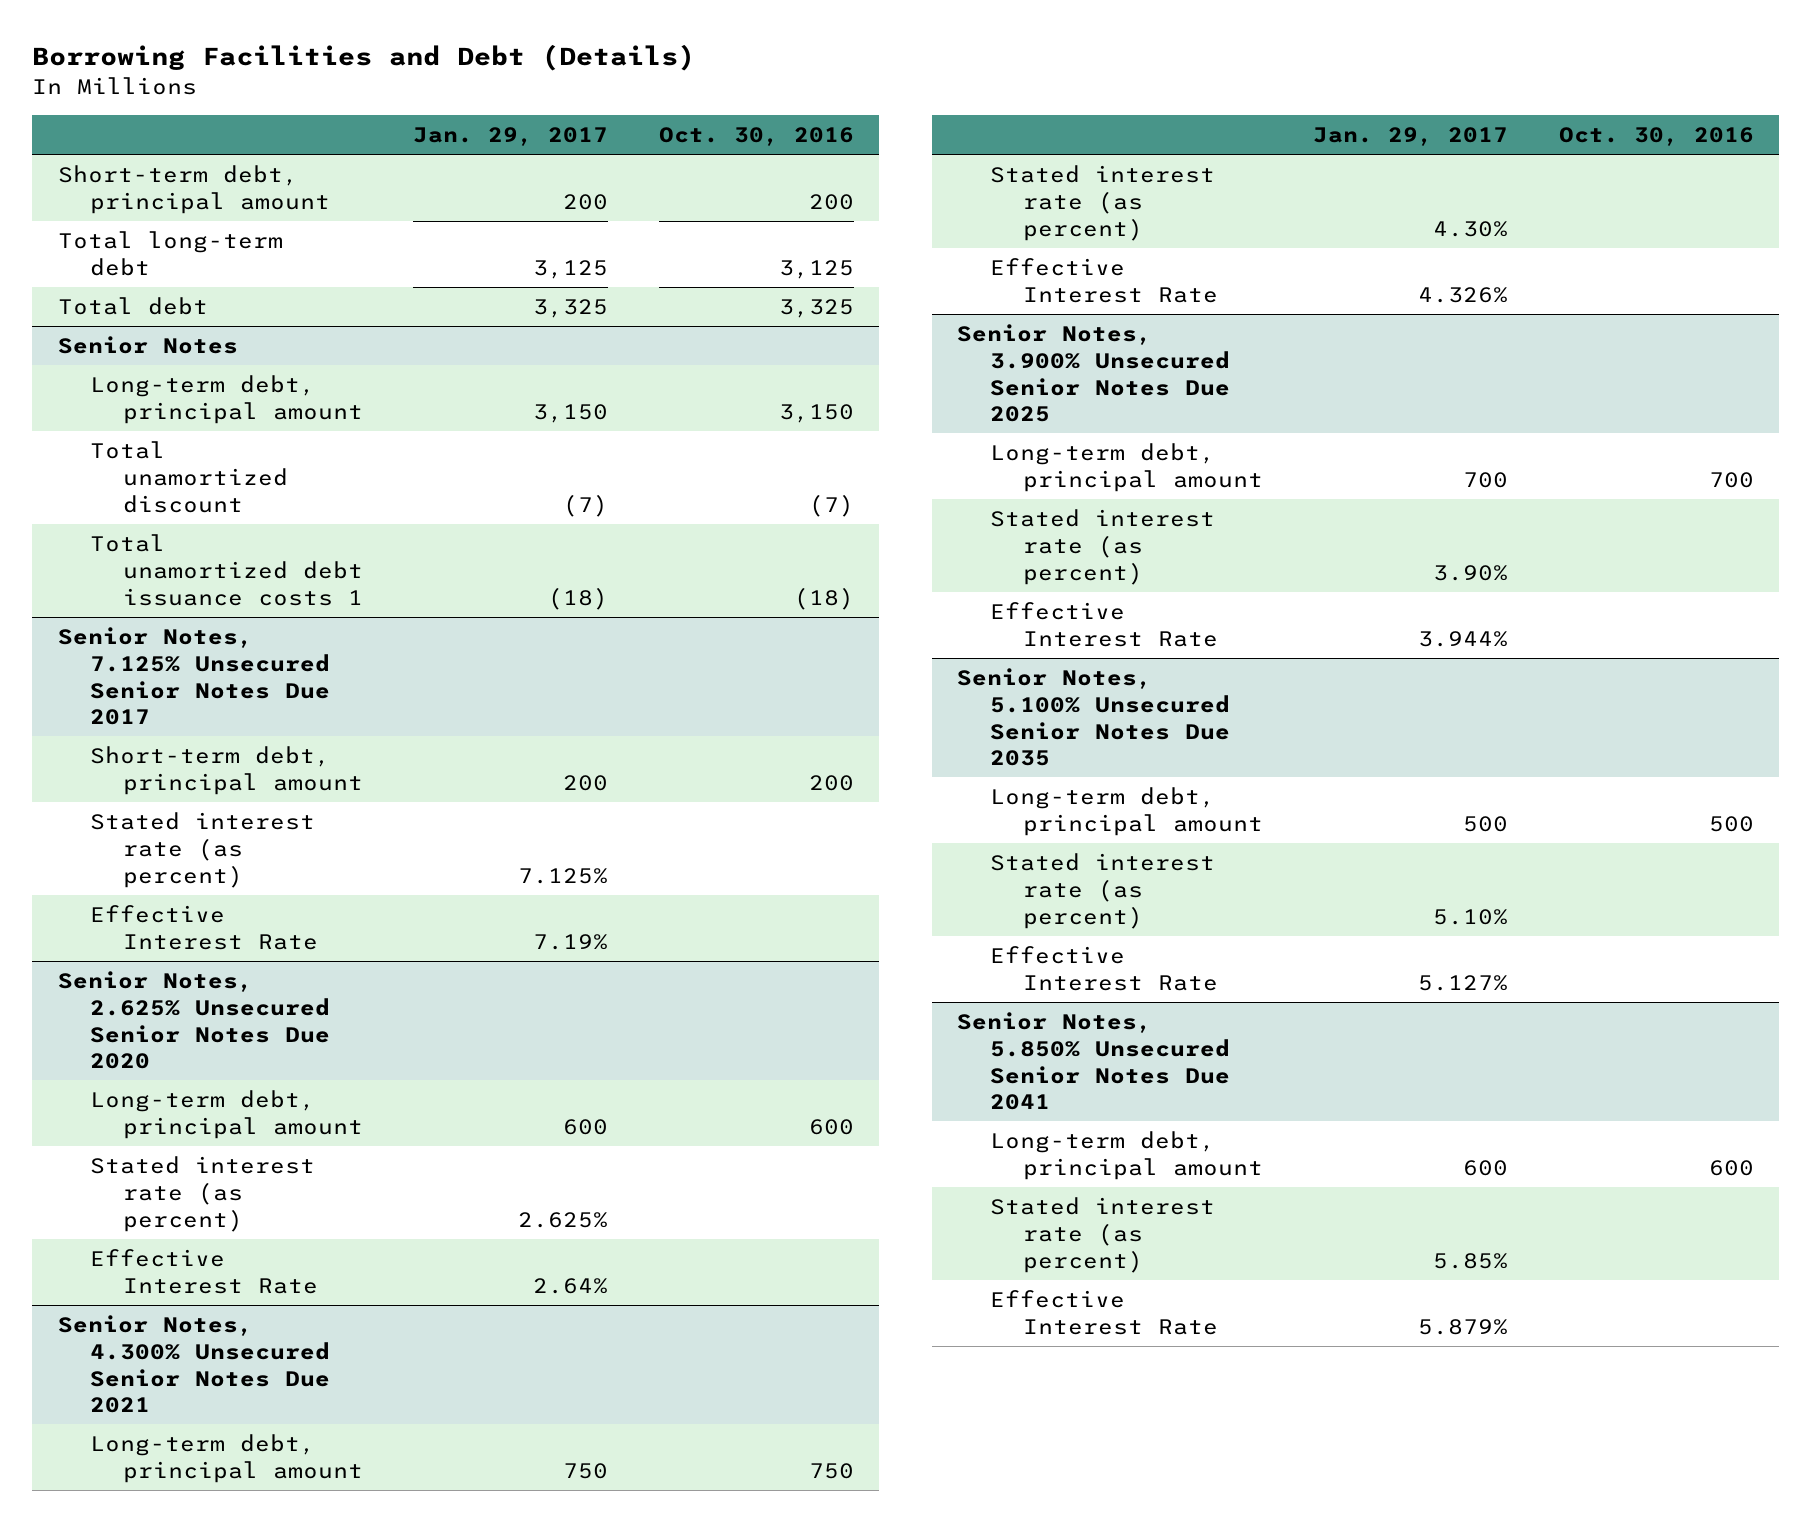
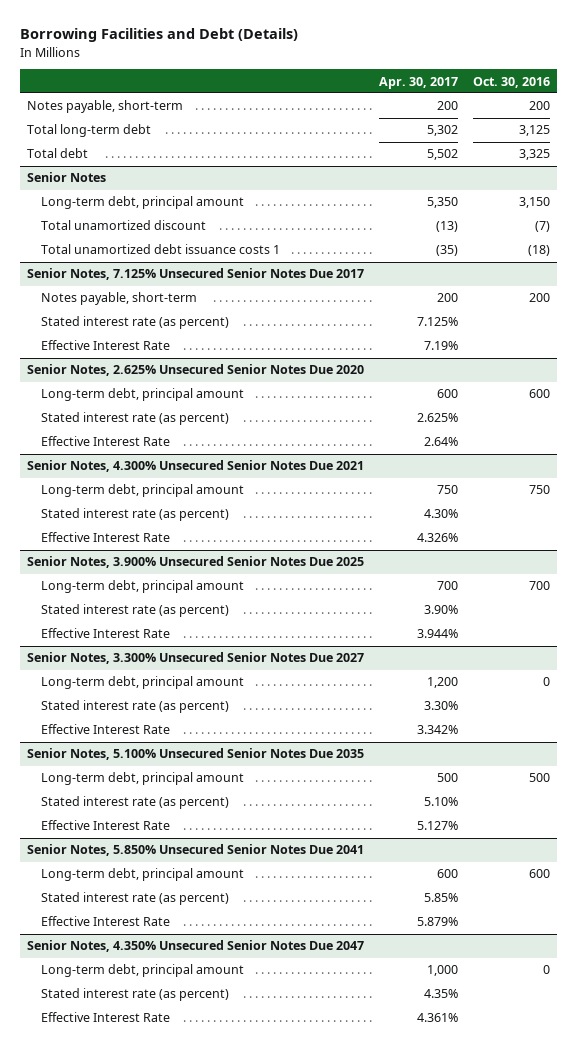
- | Jan. 29, 2017 | Oct. 30, 2016
+ | Apr. 30, 2017 | Oct. 30, 2016
- Short-term debt, principal amount | 200 | 200
+ Notes payable, short-term | 200 | 200
@ Senior Notes, 7.125% Unsecured Senior Notes Due 2017
- Short-term debt, principal amount | 200 | 200
+ Notes payable, short-term | 200 | 200
+ Senior Notes, 3.300% Unsecured Senior Notes Due 2027
+ Long-term debt, principal amount | 1,200 | 0
+ Stated interest rate (as percent) | 3.30% |
+ Effective Interest Rate | 3.342% |
+ Senior Notes, 4.350% Unsecured Senior Notes Due 2047
+ Long-term debt, principal amount | 1,000 | 0
+ Stated interest rate (as percent) | 4.35% |
+ Effective Interest Rate | 4.361% |

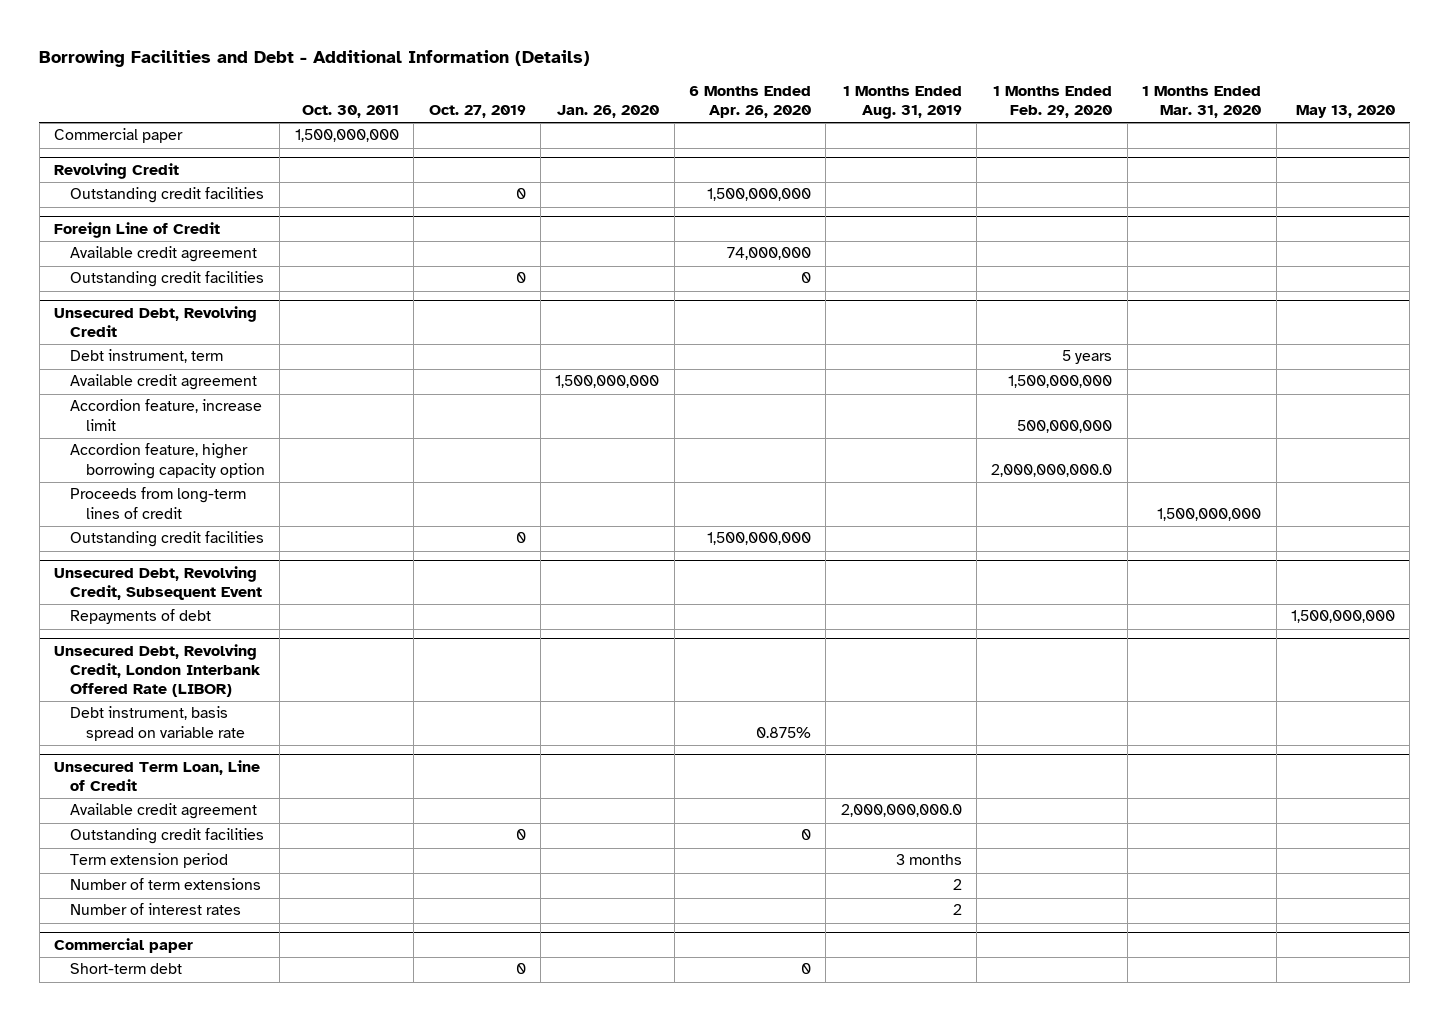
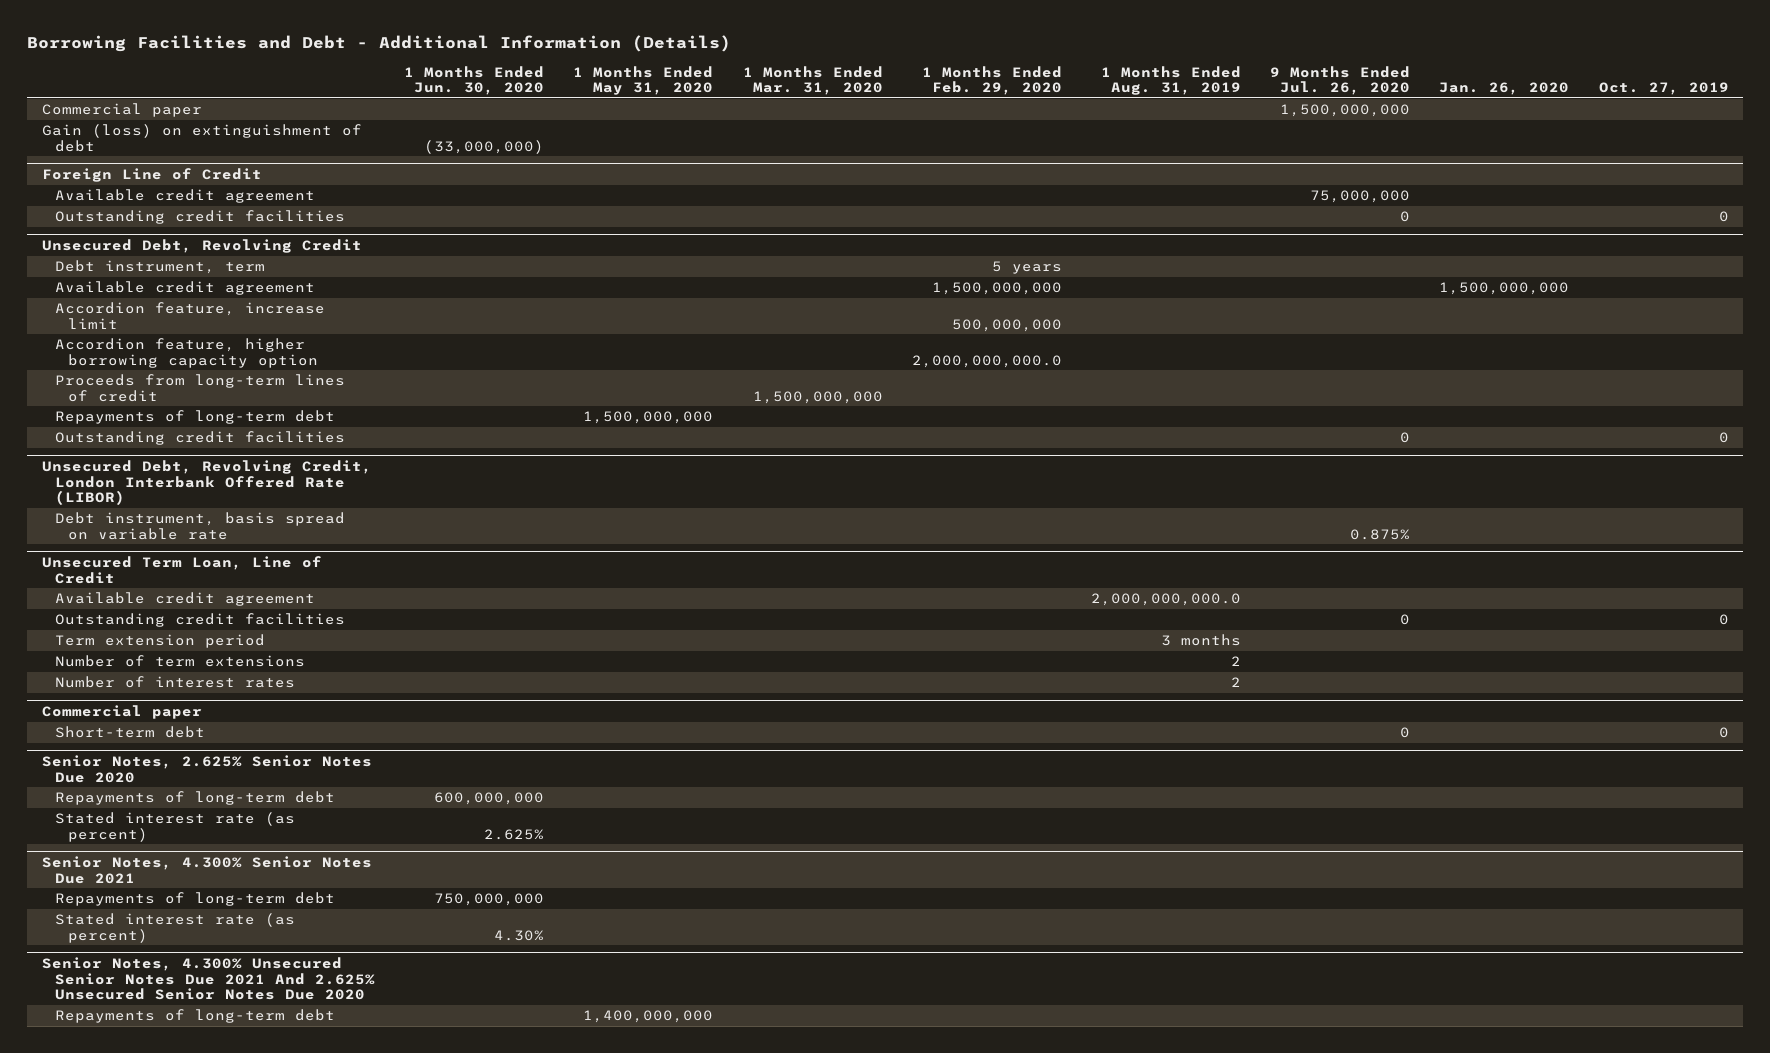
- | Oct. 30, 2011 | Oct. 27, 2019 | Jan. 26, 2020 | 6 Months Ended Apr. 26, 2020 | 1 Months Ended Aug. 31, 2019 | 1 Months Ended Feb. 29, 2020 | 1 Months Ended Mar. 31, 2020 | May 13, 2020
+ | 1 Months Ended Jun. 30, 2020 | 1 Months Ended May 31, 2020 | 1 Months Ended Mar. 31, 2020 | 1 Months Ended Feb. 29, 2020 | 1 Months Ended Aug. 31, 2019 | 9 Months Ended Jul. 26, 2020 | Jan. 26, 2020 | Oct. 27, 2019
- Revolving Credit
- Outstanding credit facilities | | 0 | | 1,500,000,000 | | | |
+ Gain (loss) on extinguishment of debt | (33,000,000) | | | | | | |
@ Unsecured Debt, Revolving Credit
+ Repayments of long-term debt | | 1,500,000,000 | | | | | |
- Unsecured Debt, Revolving Credit, Subsequent Event
- Repayments of debt | | | | | | | | 1,500,000,000
+ Senior Notes, 2.625% Senior Notes Due 2020
+ Repayments of long-term debt | 600,000,000 | | | | | | |
+ Stated interest rate (as percent) | 2.625% | | | | | | |
+ Senior Notes, 4.300% Senior Notes Due 2021
+ Repayments of long-term debt | 750,000,000 | | | | | | |
+ Stated interest rate (as percent) | 4.30% | | | | | | |
+ Senior Notes, 4.300% Unsecured Senior Notes Due 2021 And 2.625% Unsecured Senior Notes Due 2020
+ Repayments of long-term debt | | 1,400,000,000 | | | | | |

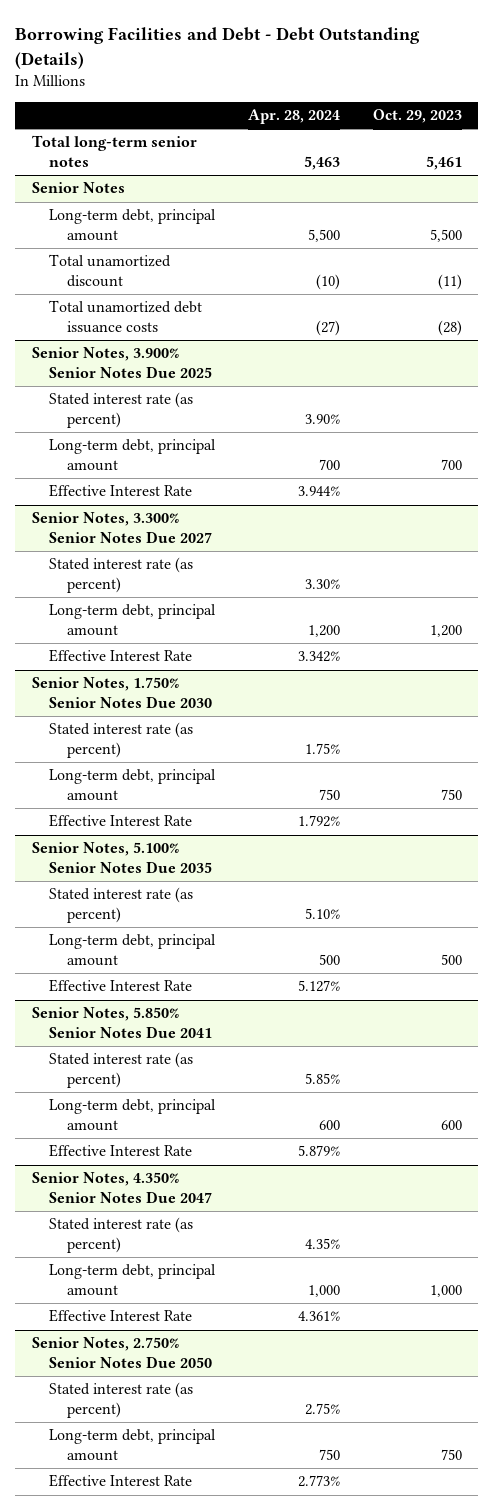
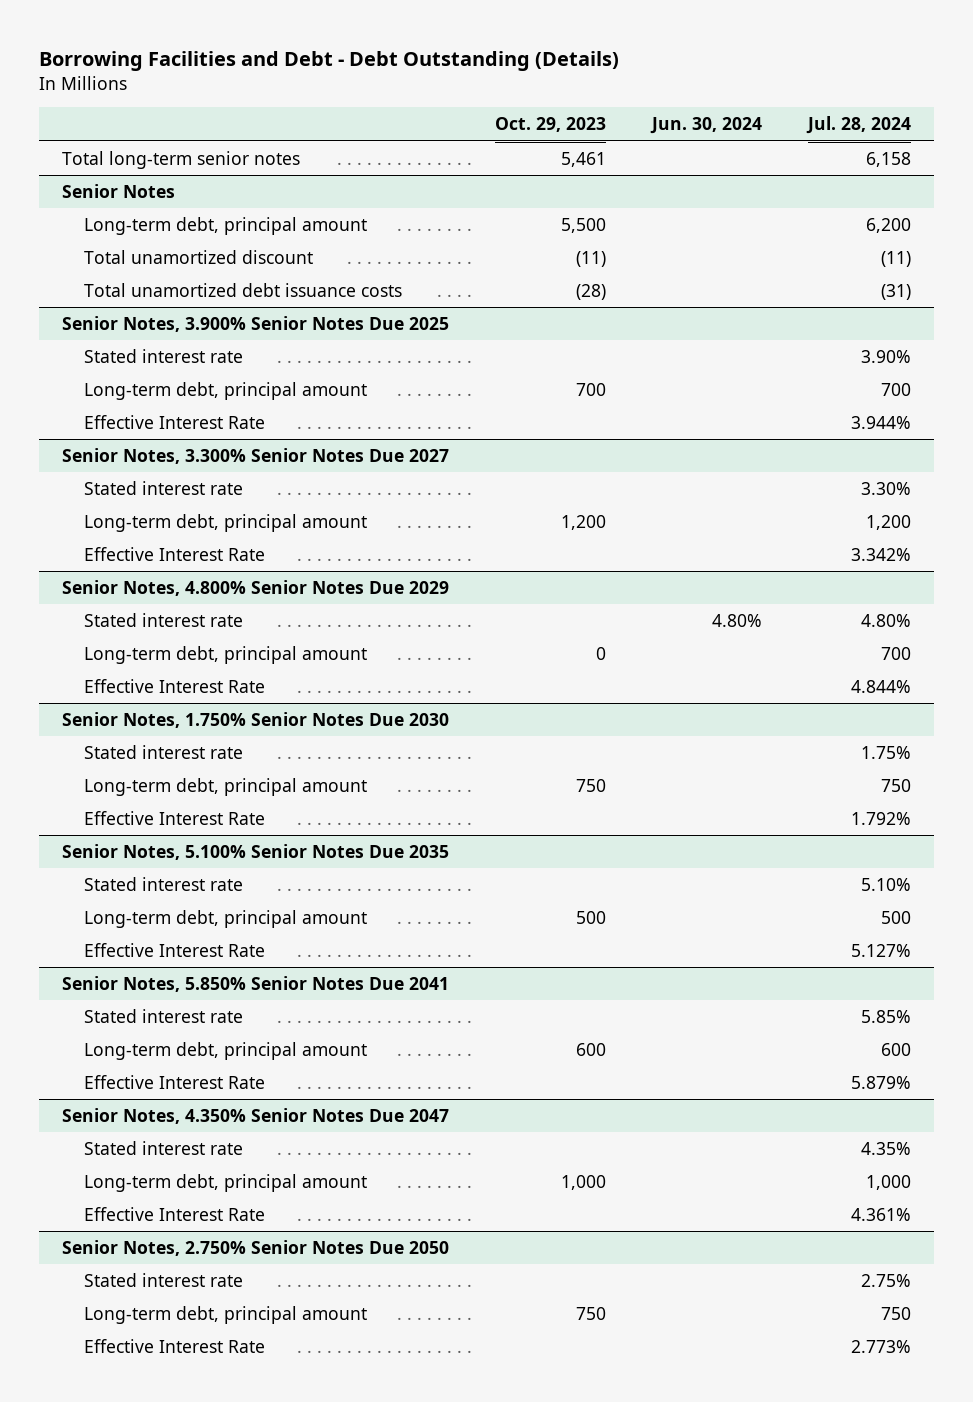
- | Apr. 28, 2024 | Oct. 29, 2023
+ | Oct. 29, 2023 | Jun. 30, 2024 | Jul. 28, 2024
@ Senior Notes, 3.900% Senior Notes Due 2025
- Stated interest rate (as percent) | 3.90% |
+ Stated interest rate | | | 3.90%
@ Senior Notes, 3.300% Senior Notes Due 2027
- Stated interest rate (as percent) | 3.30% |
+ Stated interest rate | | | 3.30%
+ Senior Notes, 4.800% Senior Notes Due 2029
+ Stated interest rate | | 4.80% | 4.80%
+ Long-term debt, principal amount | 0 | | 700
+ Effective Interest Rate | | | 4.844%
@ Senior Notes, 1.750% Senior Notes Due 2030
- Stated interest rate (as percent) | 1.75% |
+ Stated interest rate | | | 1.75%
@ Senior Notes, 5.100% Senior Notes Due 2035
- Stated interest rate (as percent) | 5.10% |
+ Stated interest rate | | | 5.10%
@ Senior Notes, 5.850% Senior Notes Due 2041
- Stated interest rate (as percent) | 5.85% |
+ Stated interest rate | | | 5.85%
@ Senior Notes, 4.350% Senior Notes Due 2047
- Stated interest rate (as percent) | 4.35% |
+ Stated interest rate | | | 4.35%
@ Senior Notes, 2.750% Senior Notes Due 2050
- Stated interest rate (as percent) | 2.75% |
+ Stated interest rate | | | 2.75%

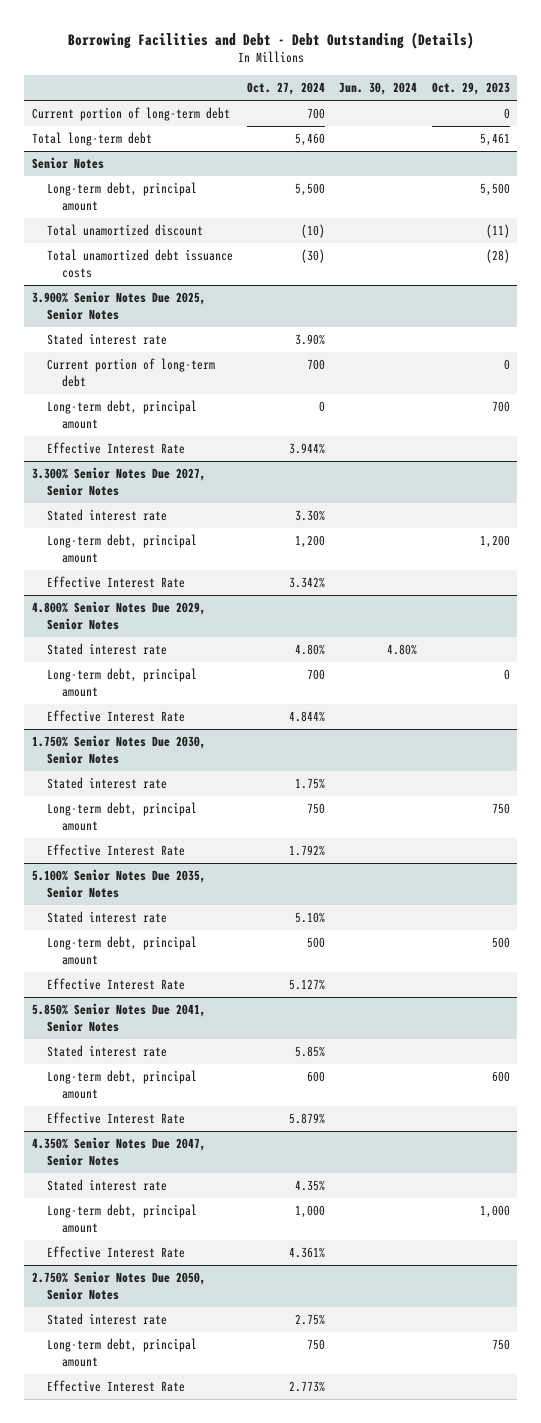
- | Oct. 29, 2023 | Jun. 30, 2024 | Jul. 28, 2024
+ | Oct. 27, 2024 | Jun. 30, 2024 | Oct. 29, 2023
- Total long-term senior notes | 5,461 | | 6,158
+ Current portion of long-term debt | 700 | | 0
+ Total long-term debt | 5,460 | | 5,461
- Senior Notes, 3.900% Senior Notes Due 2025
+ 3.900% Senior Notes Due 2025, Senior Notes
+ Current portion of long-term debt | 700 | | 0
- Senior Notes, 3.300% Senior Notes Due 2027
+ 3.300% Senior Notes Due 2027, Senior Notes
- Senior Notes, 4.800% Senior Notes Due 2029
+ 4.800% Senior Notes Due 2029, Senior Notes
- Senior Notes, 1.750% Senior Notes Due 2030
+ 1.750% Senior Notes Due 2030, Senior Notes
- Senior Notes, 5.100% Senior Notes Due 2035
+ 5.100% Senior Notes Due 2035, Senior Notes
- Senior Notes, 5.850% Senior Notes Due 2041
+ 5.850% Senior Notes Due 2041, Senior Notes
- Senior Notes, 4.350% Senior Notes Due 2047
+ 4.350% Senior Notes Due 2047, Senior Notes
- Senior Notes, 2.750% Senior Notes Due 2050
+ 2.750% Senior Notes Due 2050, Senior Notes

